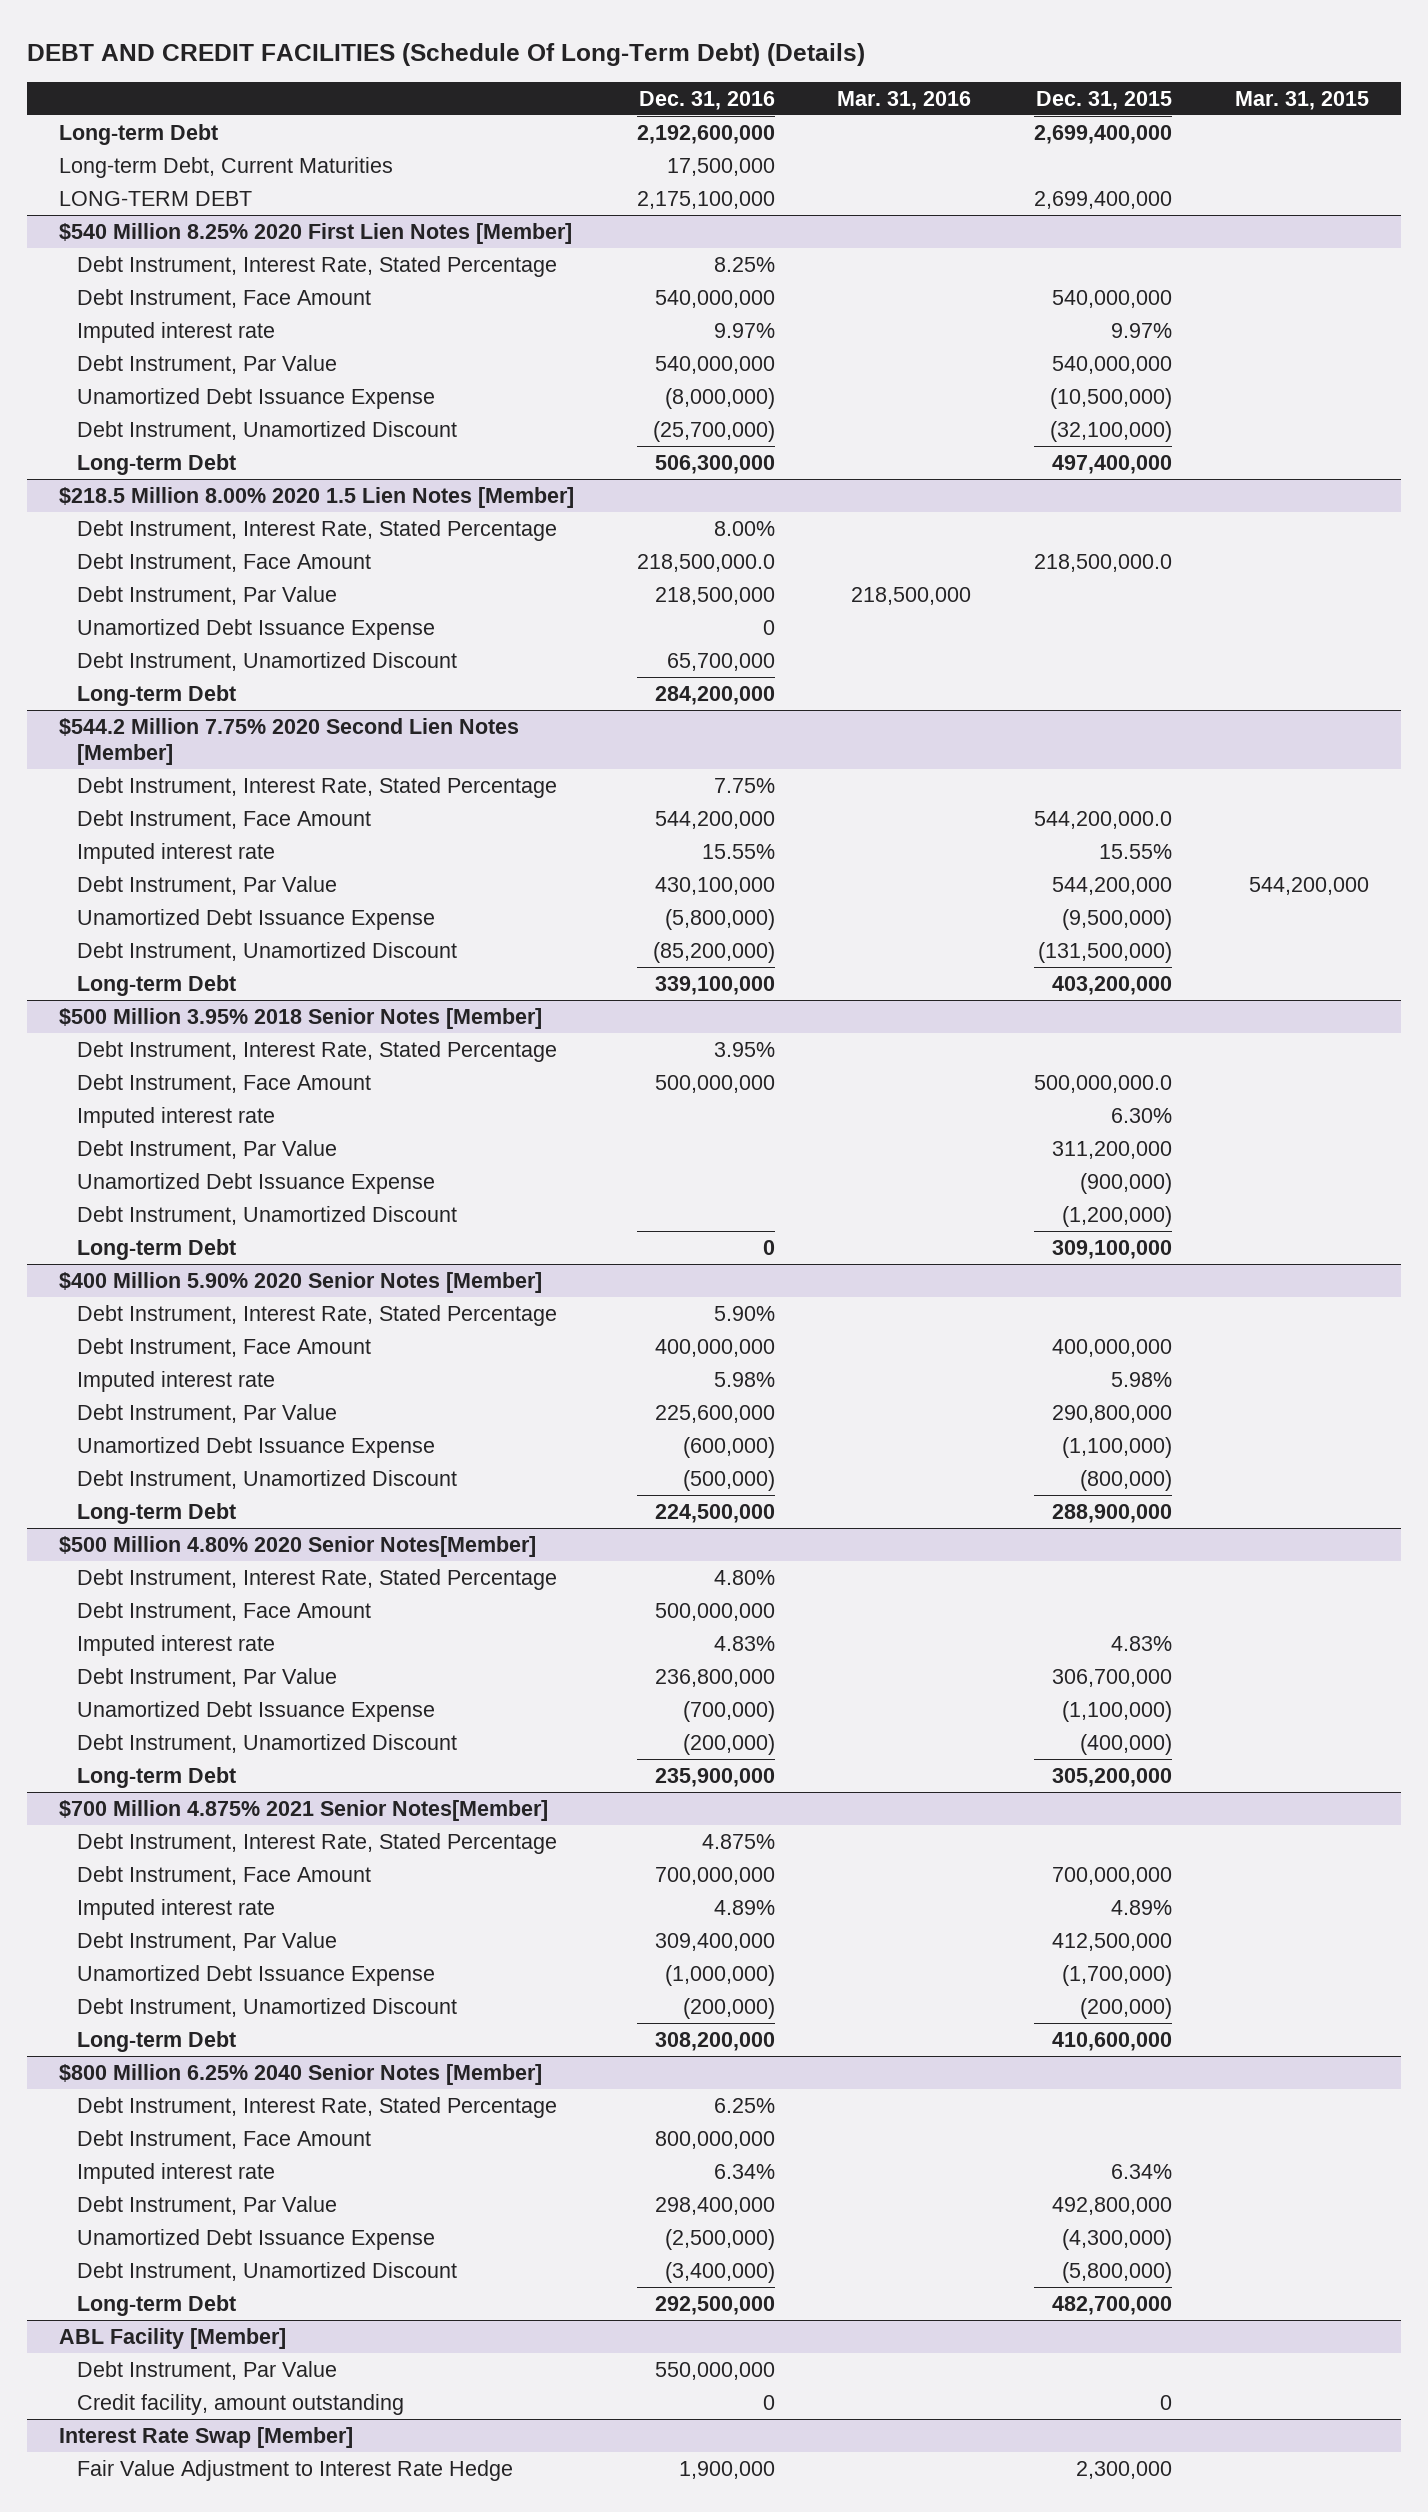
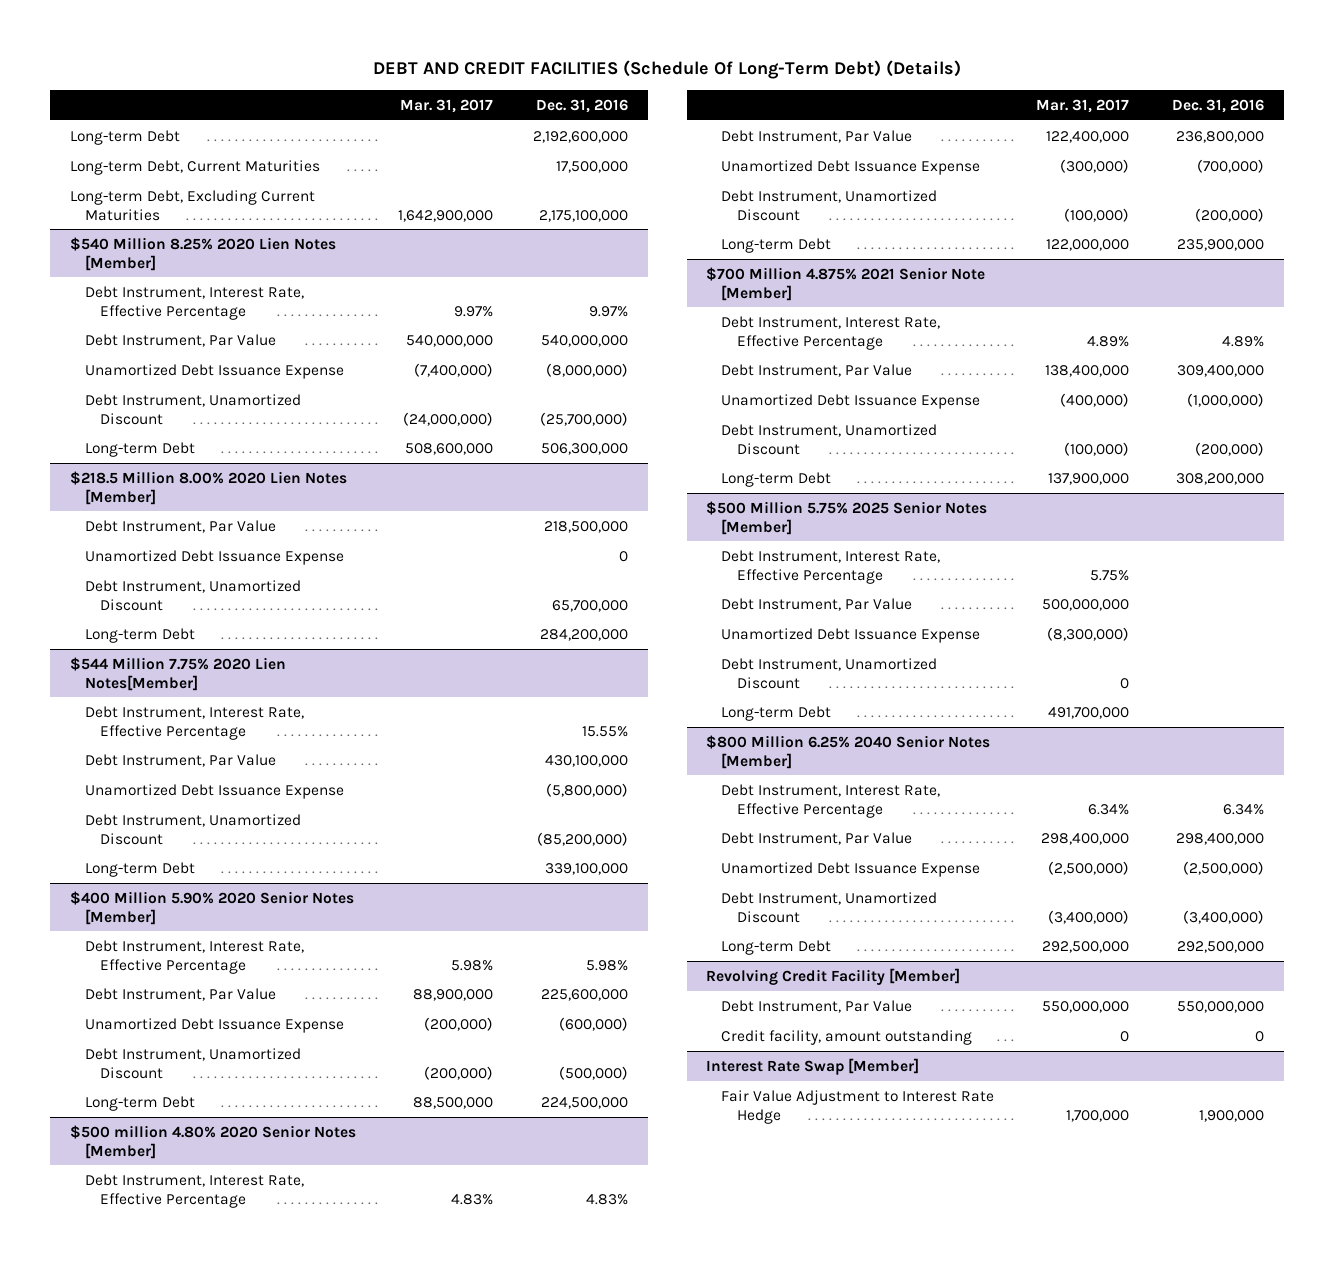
- | Dec. 31, 2016 | Mar. 31, 2016 | Dec. 31, 2015 | Mar. 31, 2015
+ | Mar. 31, 2017 | Dec. 31, 2016
- LONG-TERM DEBT | 2,175,100,000 | | 2,699,400,000 |
- $540 Million 8.25% 2020 First Lien Notes [Member]
- Debt Instrument, Interest Rate, Stated Percentage | 8.25% | | |
- Debt Instrument, Face Amount | 540,000,000 | | 540,000,000 |
- Imputed interest rate | 9.97% | | 9.97% |
+ Long-term Debt, Excluding Current Maturities | 1,642,900,000 | 2,175,100,000
+ $540 Million 8.25% 2020 Lien Notes [Member]
+ Debt Instrument, Interest Rate, Effective Percentage | 9.97% | 9.97%
- $218.5 Million 8.00% 2020 1.5 Lien Notes [Member]
- Debt Instrument, Interest Rate, Stated Percentage | 8.00% | | |
- Debt Instrument, Face Amount | 218,500,000.0 | | 218,500,000.0 |
+ $218.5 Million 8.00% 2020 Lien Notes [Member]
- $544.2 Million 7.75% 2020 Second Lien Notes [Member]
- Debt Instrument, Interest Rate, Stated Percentage | 7.75% | | |
- Debt Instrument, Face Amount | 544,200,000 | | 544,200,000.0 |
- Imputed interest rate | 15.55% | | 15.55% |
+ $544 Million 7.75% 2020 Lien Notes[Member]
+ Debt Instrument, Interest Rate, Effective Percentage | | 15.55%
- $500 Million 3.95% 2018 Senior Notes [Member]
- Debt Instrument, Interest Rate, Stated Percentage | 3.95% | | |
- Debt Instrument, Face Amount | 500,000,000 | | 500,000,000.0 |
- Imputed interest rate | | | 6.30% |
- Debt Instrument, Par Value | | | 311,200,000 |
- Unamortized Debt Issuance Expense | | | (900,000) |
- Debt Instrument, Unamortized Discount | | | (1,200,000) |
- Long-term Debt | 0 | | 309,100,000 |
@ $400 Million 5.90% 2020 Senior Notes [Member]
- Debt Instrument, Interest Rate, Stated Percentage | 5.90% | | |
- Debt Instrument, Face Amount | 400,000,000 | | 400,000,000 |
- Imputed interest rate | 5.98% | | 5.98% |
+ Debt Instrument, Interest Rate, Effective Percentage | 5.98% | 5.98%
- $500 Million 4.80% 2020 Senior Notes[Member]
- Debt Instrument, Interest Rate, Stated Percentage | 4.80% | | |
- Debt Instrument, Face Amount | 500,000,000 | | |
- Imputed interest rate | 4.83% | | 4.83% |
+ $500 million 4.80% 2020 Senior Notes [Member]
+ Debt Instrument, Interest Rate, Effective Percentage | 4.83% | 4.83%
- $700 Million 4.875% 2021 Senior Notes[Member]
- Debt Instrument, Interest Rate, Stated Percentage | 4.875% | | |
- Debt Instrument, Face Amount | 700,000,000 | | 700,000,000 |
- Imputed interest rate | 4.89% | | 4.89% |
+ $700 Million 4.875% 2021 Senior Note [Member]
+ Debt Instrument, Interest Rate, Effective Percentage | 4.89% | 4.89%
+ $500 Million 5.75% 2025 Senior Notes [Member]
+ Debt Instrument, Interest Rate, Effective Percentage | 5.75% |
+ Debt Instrument, Par Value | 500,000,000 |
+ Unamortized Debt Issuance Expense | (8,300,000) |
+ Debt Instrument, Unamortized Discount | 0 |
+ Long-term Debt | 491,700,000 |
@ $800 Million 6.25% 2040 Senior Notes [Member]
- Debt Instrument, Interest Rate, Stated Percentage | 6.25% | | |
- Debt Instrument, Face Amount | 800,000,000 | | |
- Imputed interest rate | 6.34% | | 6.34% |
+ Debt Instrument, Interest Rate, Effective Percentage | 6.34% | 6.34%
- ABL Facility [Member]
+ Revolving Credit Facility [Member]

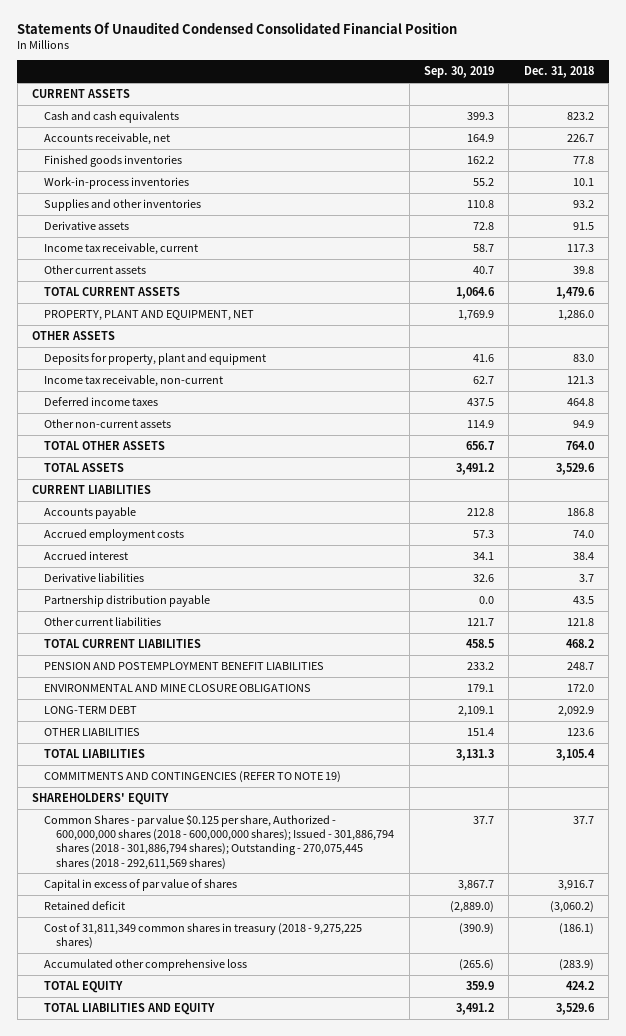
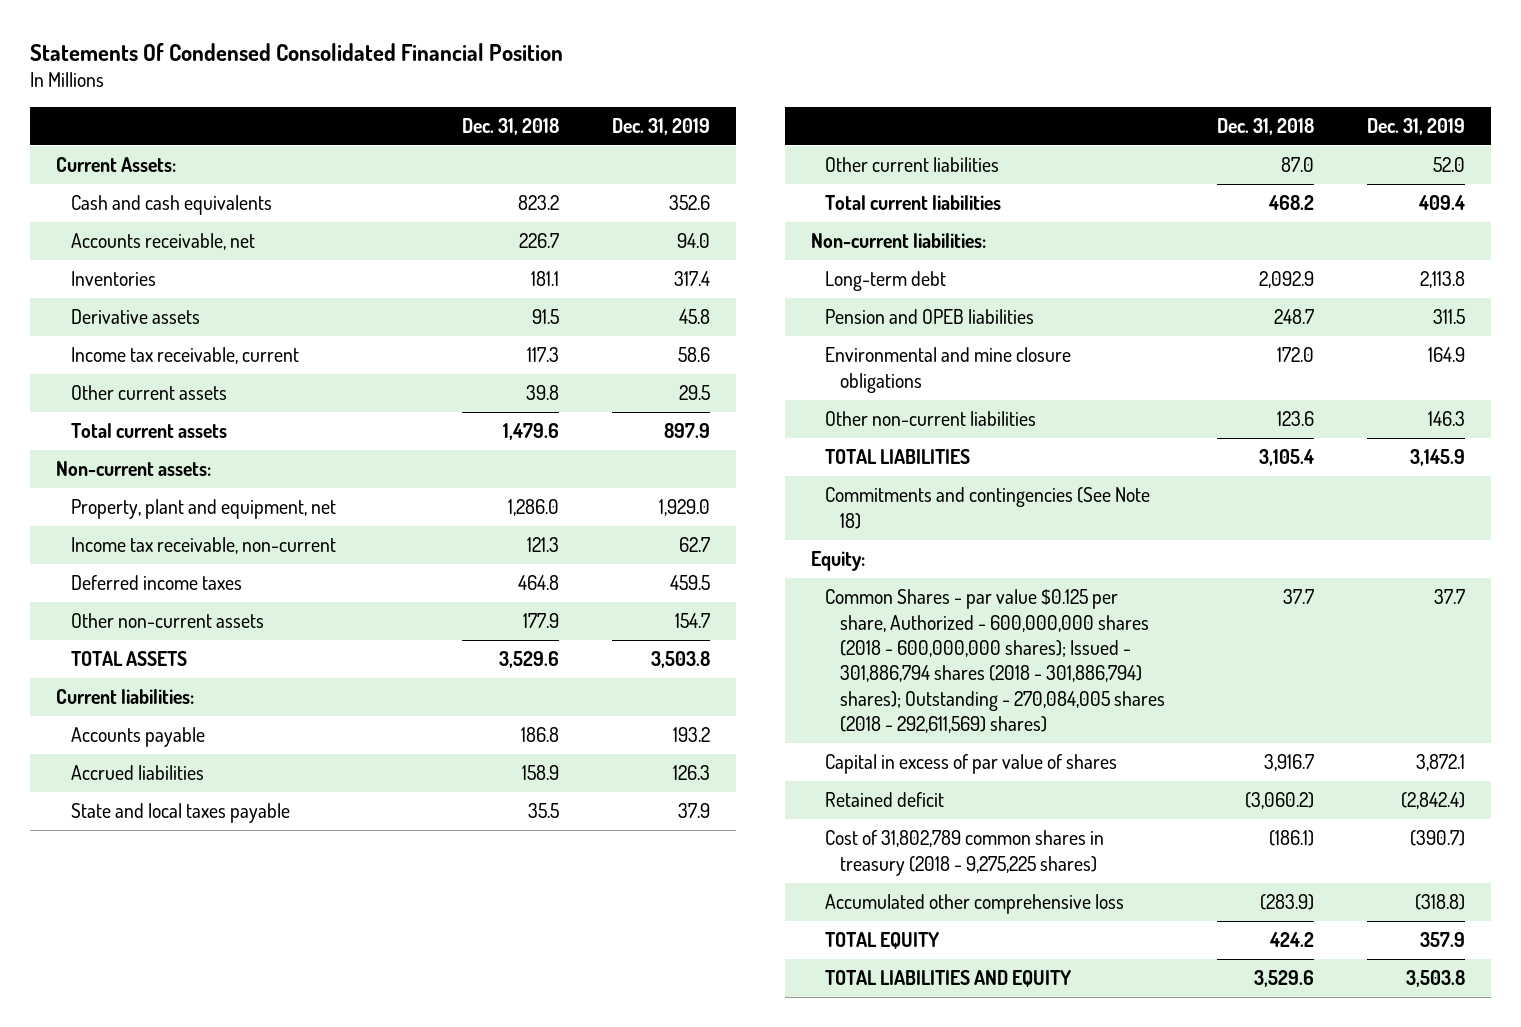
- Statements Of Unaudited Condensed Consolidated Financial Position
+ Statements Of Condensed Consolidated Financial Position
- | Sep. 30, 2019 | Dec. 31, 2018
+ | Dec. 31, 2018 | Dec. 31, 2019
- CURRENT ASSETS
+ Current Assets:
- Finished goods inventories | 162.2 | 77.8
- Work-in-process inventories | 55.2 | 10.1
- Supplies and other inventories | 110.8 | 93.2
+ Inventories | 181.1 | 317.4
- TOTAL CURRENT ASSETS | 1,064.6 | 1,479.6
- PROPERTY, PLANT AND EQUIPMENT, NET | 1,769.9 | 1,286.0
- OTHER ASSETS
- Deposits for property, plant and equipment | 41.6 | 83.0
+ Total current assets | 1,479.6 | 897.9
+ Non-current assets:
+ Property, plant and equipment, net | 1,286.0 | 1,929.0
- Other non-current assets | 114.9 | 94.9
- TOTAL OTHER ASSETS | 656.7 | 764.0
+ Other non-current assets | 177.9 | 154.7
- CURRENT LIABILITIES
+ Current liabilities:
- Accrued employment costs | 57.3 | 74.0
- Accrued interest | 34.1 | 38.4
- Derivative liabilities | 32.6 | 3.7
- Partnership distribution payable | 0.0 | 43.5
- Other current liabilities | 121.7 | 121.8
- TOTAL CURRENT LIABILITIES | 458.5 | 468.2
- PENSION AND POSTEMPLOYMENT BENEFIT LIABILITIES | 233.2 | 248.7
- ENVIRONMENTAL AND MINE CLOSURE OBLIGATIONS | 179.1 | 172.0
- LONG-TERM DEBT | 2,109.1 | 2,092.9
- OTHER LIABILITIES | 151.4 | 123.6
+ Accrued liabilities | 158.9 | 126.3
+ State and local taxes payable | 35.5 | 37.9
+ Other current liabilities | 87.0 | 52.0
+ Total current liabilities | 468.2 | 409.4
+ Non-current liabilities:
+ Long-term debt | 2,092.9 | 2,113.8
+ Pension and OPEB liabilities | 248.7 | 311.5
+ Environmental and mine closure obligations | 172.0 | 164.9
+ Other non-current liabilities | 123.6 | 146.3
- COMMITMENTS AND CONTINGENCIES (REFER TO NOTE 19)
- SHAREHOLDERS' EQUITY
- Common Shares - par value $0.125 per share, Authorized - 600,000,000 shares (2018 - 600,000,000 shares); Issued - 301,886,794 shares (2018 - 301,886,794 shares); Outstanding - 270,075,445 shares (2018 - 292,611,569 shares) | 37.7 | 37.7
+ Commitments and contingencies (See Note 18)
+ Equity:
+ Common Shares - par value $0.125 per share, Authorized - 600,000,000 shares (2018 - 600,000,000 shares); Issued - 301,886,794 shares (2018 - 301,886,794) shares); Outstanding - 270,084,005 shares (2018 - 292,611,569) shares) | 37.7 | 37.7
- Cost of 31,811,349 common shares in treasury (2018 - 9,275,225 shares) | (390.9) | (186.1)
+ Cost of 31,802,789 common shares in treasury (2018 - 9,275,225 shares) | (186.1) | (390.7)

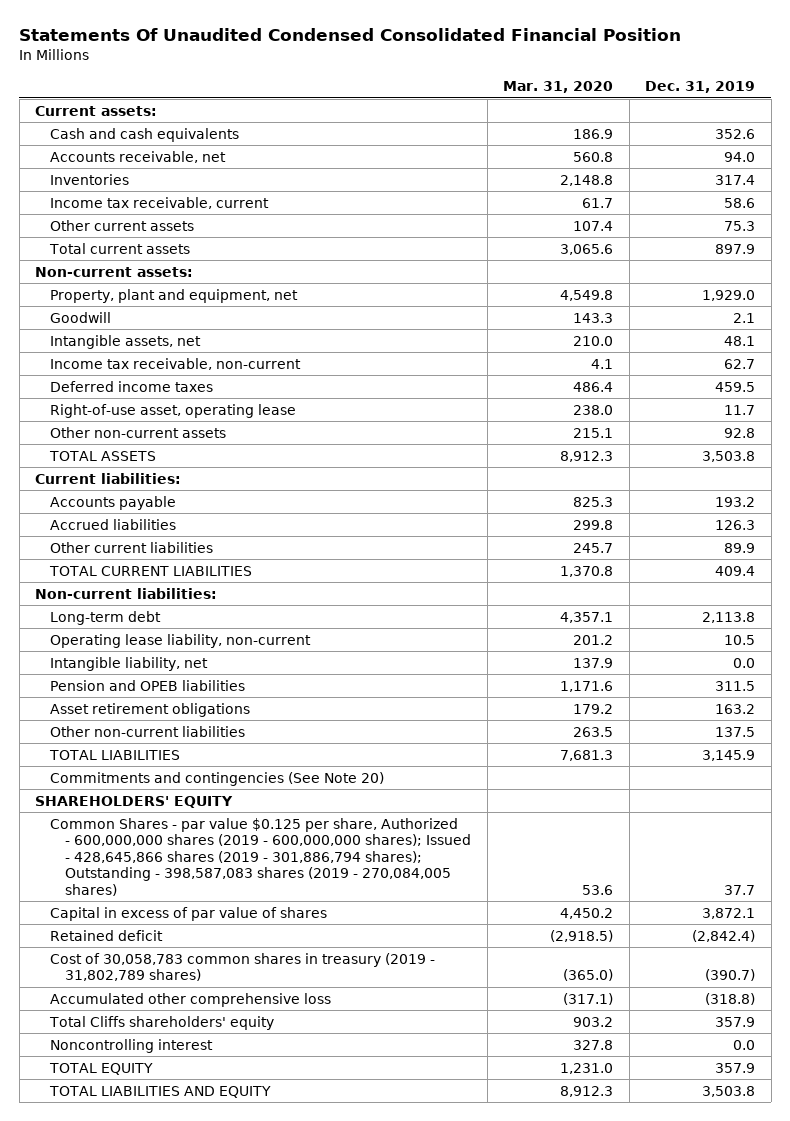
- Statements Of Condensed Consolidated Financial Position
+ Statements Of Unaudited Condensed Consolidated Financial Position
- | Dec. 31, 2018 | Dec. 31, 2019
+ | Mar. 31, 2020 | Dec. 31, 2019
- Current Assets:
+ Current assets:
- Derivative assets | 91.5 | 45.8
- Other current assets | 39.8 | 29.5
+ Other current assets | 107.4 | 75.3
+ Goodwill | 143.3 | 2.1
+ Intangible assets, net | 210.0 | 48.1
- Other non-current assets | 177.9 | 154.7
+ Right-of-use asset, operating lease | 238.0 | 11.7
+ Other non-current assets | 215.1 | 92.8
- State and local taxes payable | 35.5 | 37.9
- Other current liabilities | 87.0 | 52.0
- Total current liabilities | 468.2 | 409.4
+ Other current liabilities | 245.7 | 89.9
+ TOTAL CURRENT LIABILITIES | 1,370.8 | 409.4
+ Operating lease liability, non-current | 201.2 | 10.5
+ Intangible liability, net | 137.9 | 0.0
- Environmental and mine closure obligations | 172.0 | 164.9
- Other non-current liabilities | 123.6 | 146.3
+ Asset retirement obligations | 179.2 | 163.2
+ Other non-current liabilities | 263.5 | 137.5
- Commitments and contingencies (See Note 18)
- Equity:
- Common Shares - par value $0.125 per share, Authorized - 600,000,000 shares (2018 - 600,000,000 shares); Issued - 301,886,794 shares (2018 - 301,886,794) shares); Outstanding - 270,084,005 shares (2018 - 292,611,569) shares) | 37.7 | 37.7
+ Commitments and contingencies (See Note 20)
+ SHAREHOLDERS' EQUITY
+ Common Shares - par value $0.125 per share, Authorized - 600,000,000 shares (2019 - 600,000,000 shares); Issued - 428,645,866 shares (2019 - 301,886,794 shares); Outstanding - 398,587,083 shares (2019 - 270,084,005 shares) | 53.6 | 37.7
- Cost of 31,802,789 common shares in treasury (2018 - 9,275,225 shares) | (186.1) | (390.7)
+ Cost of 30,058,783 common shares in treasury (2019 - 31,802,789 shares) | (365.0) | (390.7)
+ Total Cliffs shareholders' equity | 903.2 | 357.9
+ Noncontrolling interest | 327.8 | 0.0

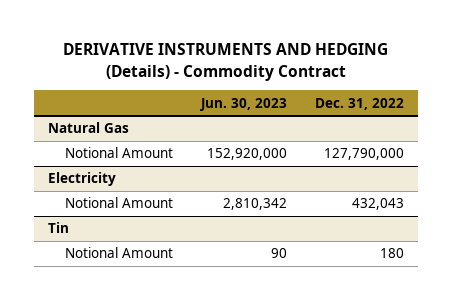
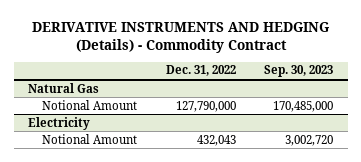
- | Jun. 30, 2023 | Dec. 31, 2022
+ | Dec. 31, 2022 | Sep. 30, 2023
- Tin
- Notional Amount | 90 | 180

